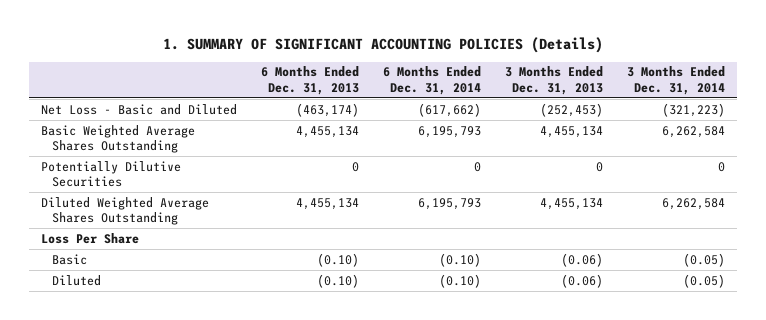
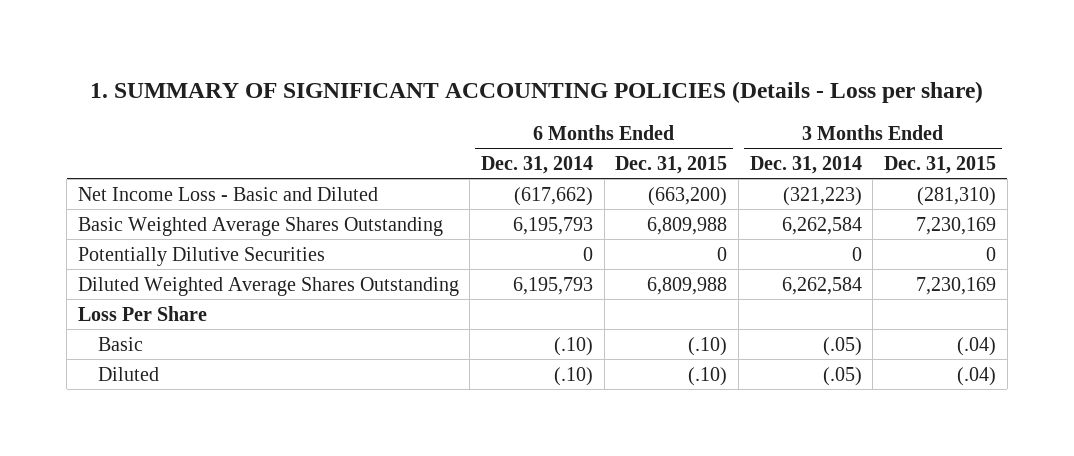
- 1. SUMMARY OF SIGNIFICANT ACCOUNTING POLICIES (Details)
+ 1. SUMMARY OF SIGNIFICANT ACCOUNTING POLICIES (Details - Loss per share)
- | 6 Months Ended Dec. 31, 2013 | 6 Months Ended Dec. 31, 2014 | 3 Months Ended Dec. 31, 2013 | 3 Months Ended Dec. 31, 2014
+ | 6 Months Ended Dec. 31, 2014 | 6 Months Ended Dec. 31, 2015 | 3 Months Ended Dec. 31, 2014 | 3 Months Ended Dec. 31, 2015
- Net Loss - Basic and Diluted | (463,174) | (617,662) | (252,453) | (321,223)
+ Net Income Loss - Basic and Diluted | (617,662) | (663,200) | (321,223) | (281,310)
- Basic | (0.10) | (0.10) | (0.06) | (0.05)
- Diluted | (0.10) | (0.10) | (0.06) | (0.05)
+ Basic | (.10) | (.10) | (.05) | (.04)
+ Diluted | (.10) | (.10) | (.05) | (.04)

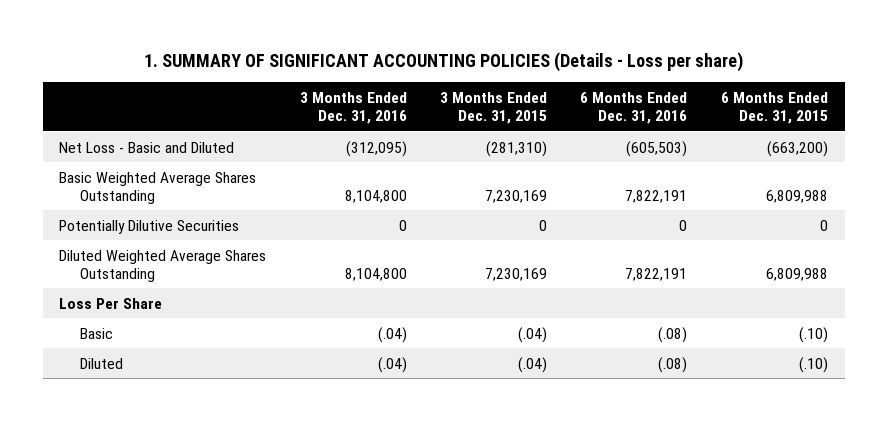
- | 6 Months Ended Dec. 31, 2014 | 6 Months Ended Dec. 31, 2015 | 3 Months Ended Dec. 31, 2014 | 3 Months Ended Dec. 31, 2015
+ | 3 Months Ended Dec. 31, 2016 | 3 Months Ended Dec. 31, 2015 | 6 Months Ended Dec. 31, 2016 | 6 Months Ended Dec. 31, 2015
- Net Income Loss - Basic and Diluted | (617,662) | (663,200) | (321,223) | (281,310)
+ Net Loss - Basic and Diluted | (312,095) | (281,310) | (605,503) | (663,200)

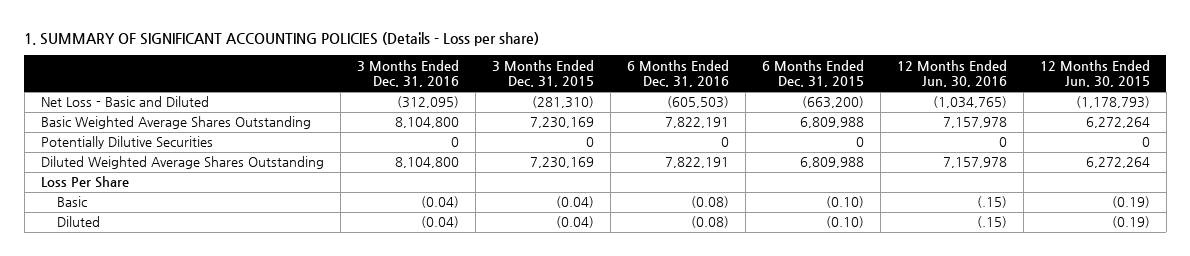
- | 3 Months Ended Dec. 31, 2016 | 3 Months Ended Dec. 31, 2015 | 6 Months Ended Dec. 31, 2016 | 6 Months Ended Dec. 31, 2015
+ | 3 Months Ended Dec. 31, 2016 | 3 Months Ended Dec. 31, 2015 | 6 Months Ended Dec. 31, 2016 | 6 Months Ended Dec. 31, 2015 | 12 Months Ended Jun. 30, 2016 | 12 Months Ended Jun. 30, 2015
- Basic | (.04) | (.04) | (.08) | (.10)
- Diluted | (.04) | (.04) | (.08) | (.10)
+ Basic | (0.04) | (0.04) | (0.08) | (0.10) | (.15) | (0.19)
+ Diluted | (0.04) | (0.04) | (0.08) | (0.10) | (.15) | (0.19)

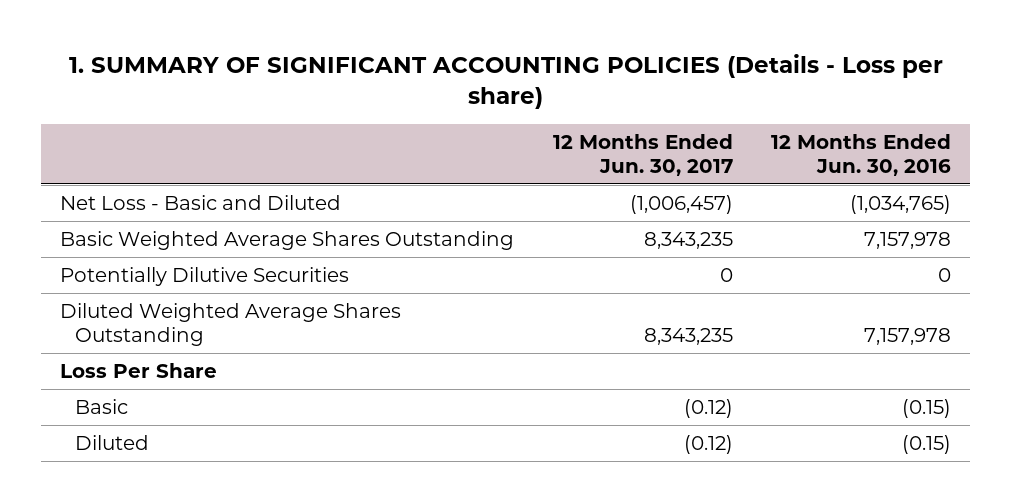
- | 3 Months Ended Dec. 31, 2016 | 3 Months Ended Dec. 31, 2015 | 6 Months Ended Dec. 31, 2016 | 6 Months Ended Dec. 31, 2015 | 12 Months Ended Jun. 30, 2016 | 12 Months Ended Jun. 30, 2015
+ | 12 Months Ended Jun. 30, 2017 | 12 Months Ended Jun. 30, 2016
- Basic | (0.04) | (0.04) | (0.08) | (0.10) | (.15) | (0.19)
- Diluted | (0.04) | (0.04) | (0.08) | (0.10) | (.15) | (0.19)
+ Basic | (0.12) | (0.15)
+ Diluted | (0.12) | (0.15)

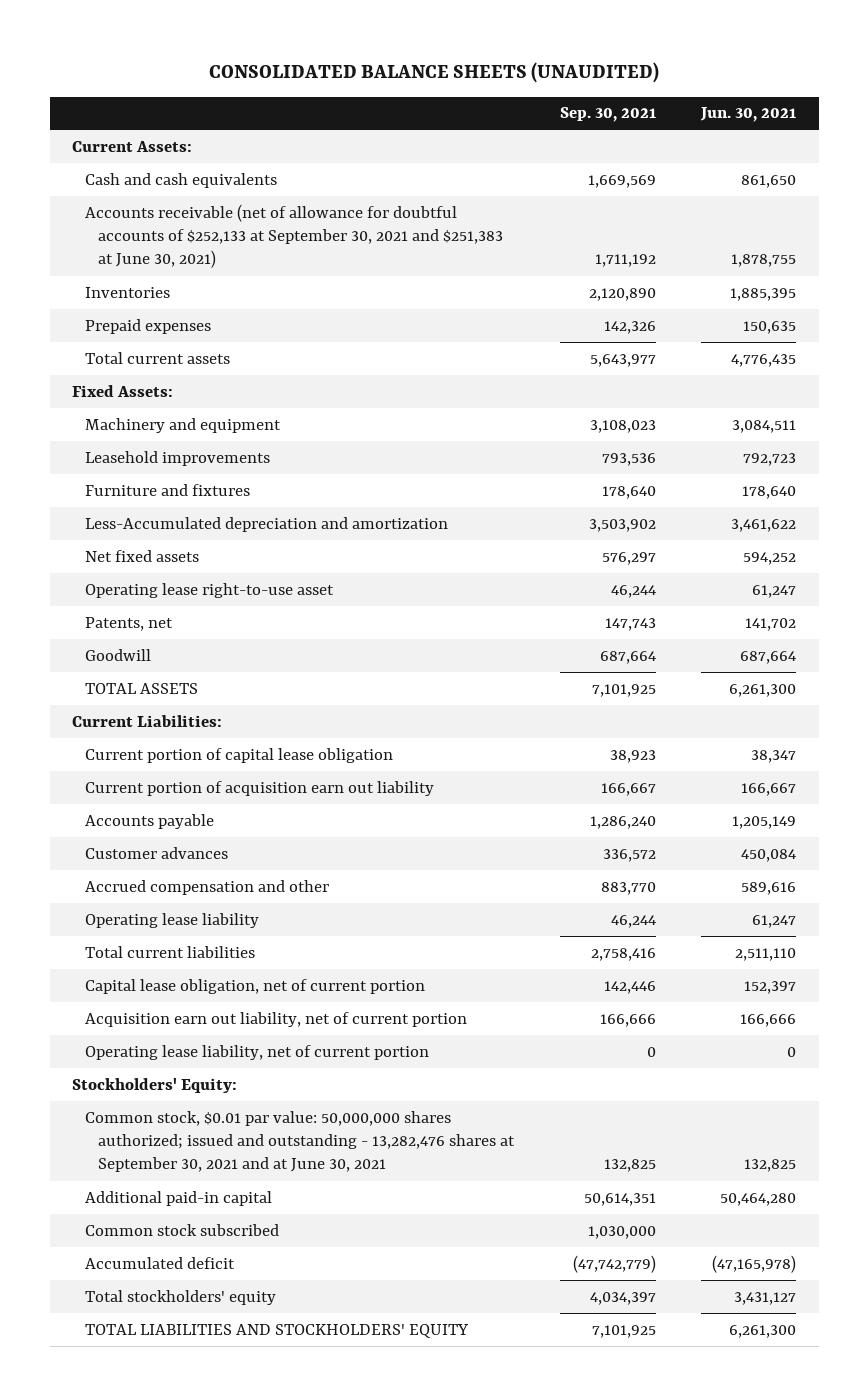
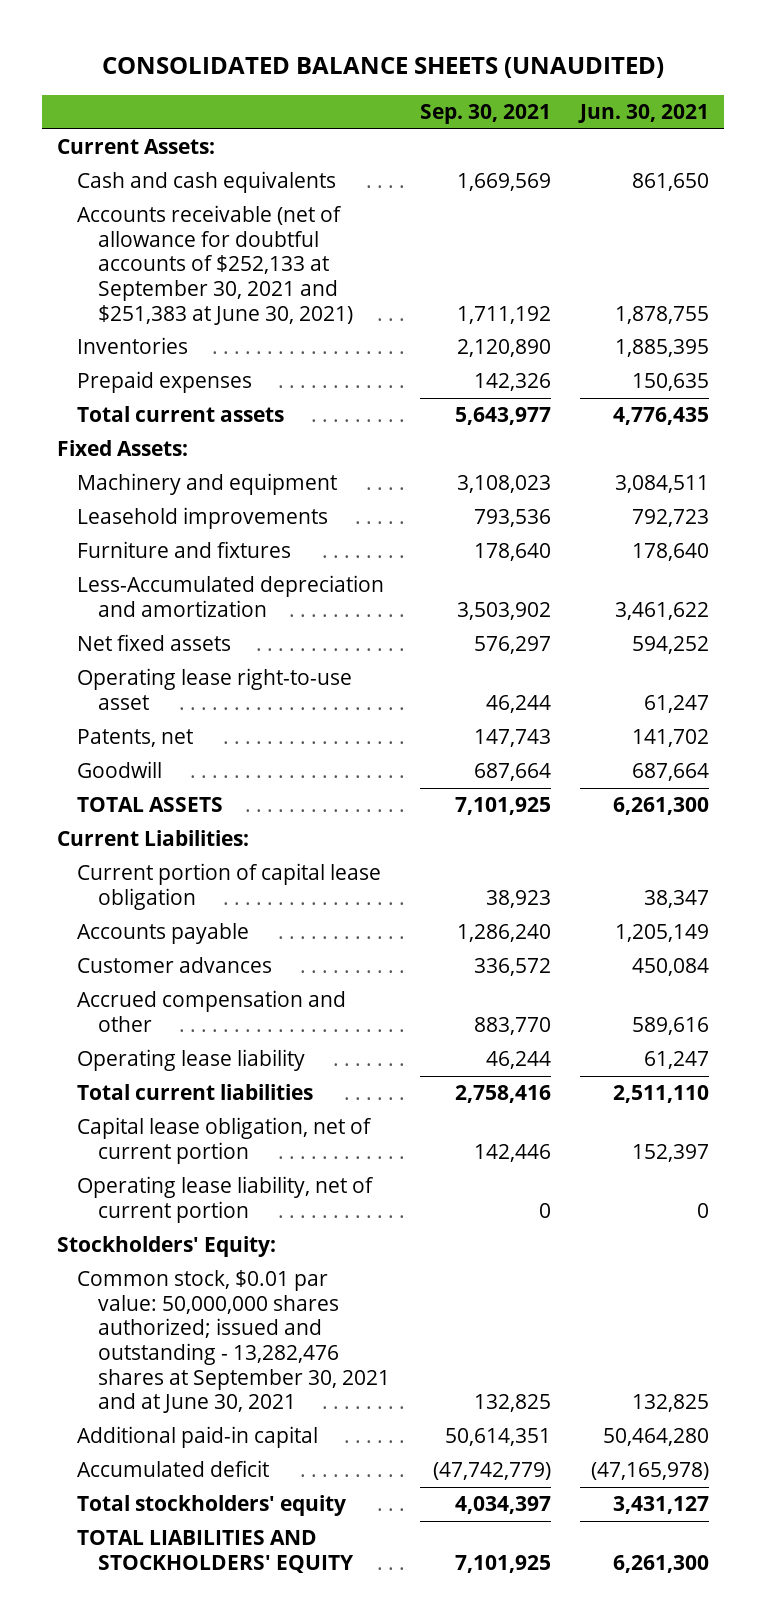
- Current portion of acquisition earn out liability | 166,667 | 166,667
- Acquisition earn out liability, net of current portion | 166,666 | 166,666
- Common stock subscribed | 1,030,000 |

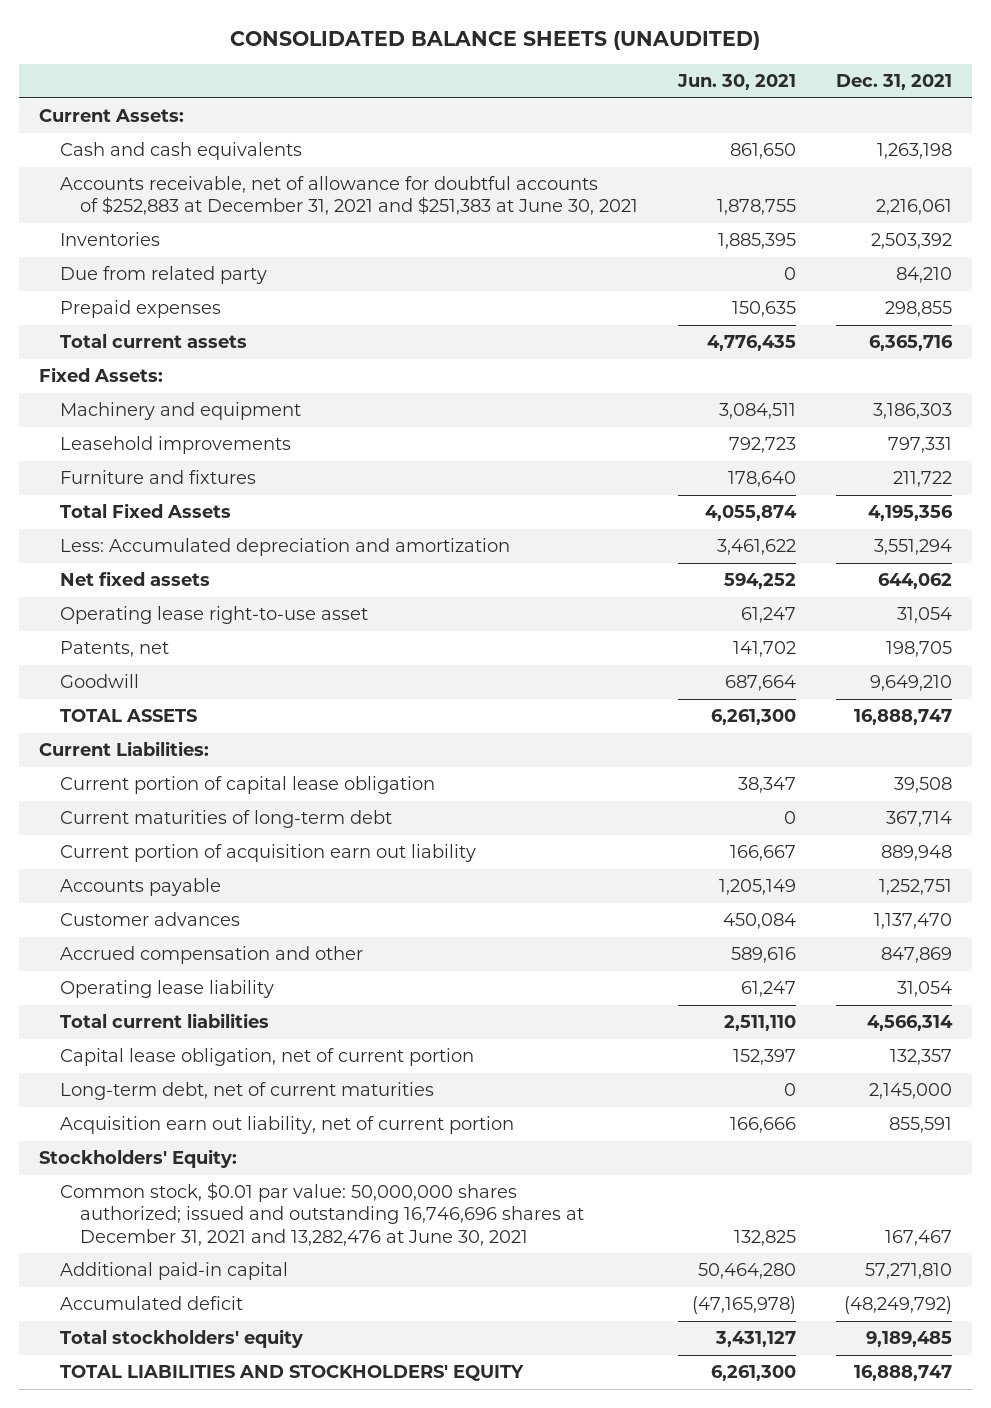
- | Sep. 30, 2021 | Jun. 30, 2021
+ | Jun. 30, 2021 | Dec. 31, 2021
- Accounts receivable (net of allowance for doubtful accounts of $252,133 at September 30, 2021 and $251,383 at June 30, 2021) | 1,711,192 | 1,878,755
+ Accounts receivable, net of allowance for doubtful accounts of $252,883 at December 31, 2021 and $251,383 at June 30, 2021 | 1,878,755 | 2,216,061
+ Due from related party | 0 | 84,210
- Less-Accumulated depreciation and amortization | 3,503,902 | 3,461,622
+ Total Fixed Assets | 4,055,874 | 4,195,356
+ Less: Accumulated depreciation and amortization | 3,461,622 | 3,551,294
+ Current maturities of long-term debt | 0 | 367,714
+ Current portion of acquisition earn out liability | 166,667 | 889,948
- Operating lease liability, net of current portion | 0 | 0
+ Long-term debt, net of current maturities | 0 | 2,145,000
+ Acquisition earn out liability, net of current portion | 166,666 | 855,591
- Common stock, $0.01 par value: 50,000,000 shares authorized; issued and outstanding - 13,282,476 shares at September 30, 2021 and at June 30, 2021 | 132,825 | 132,825
+ Common stock, $0.01 par value: 50,000,000 shares authorized; issued and outstanding 16,746,696 shares at December 31, 2021 and 13,282,476 at June 30, 2021 | 132,825 | 167,467

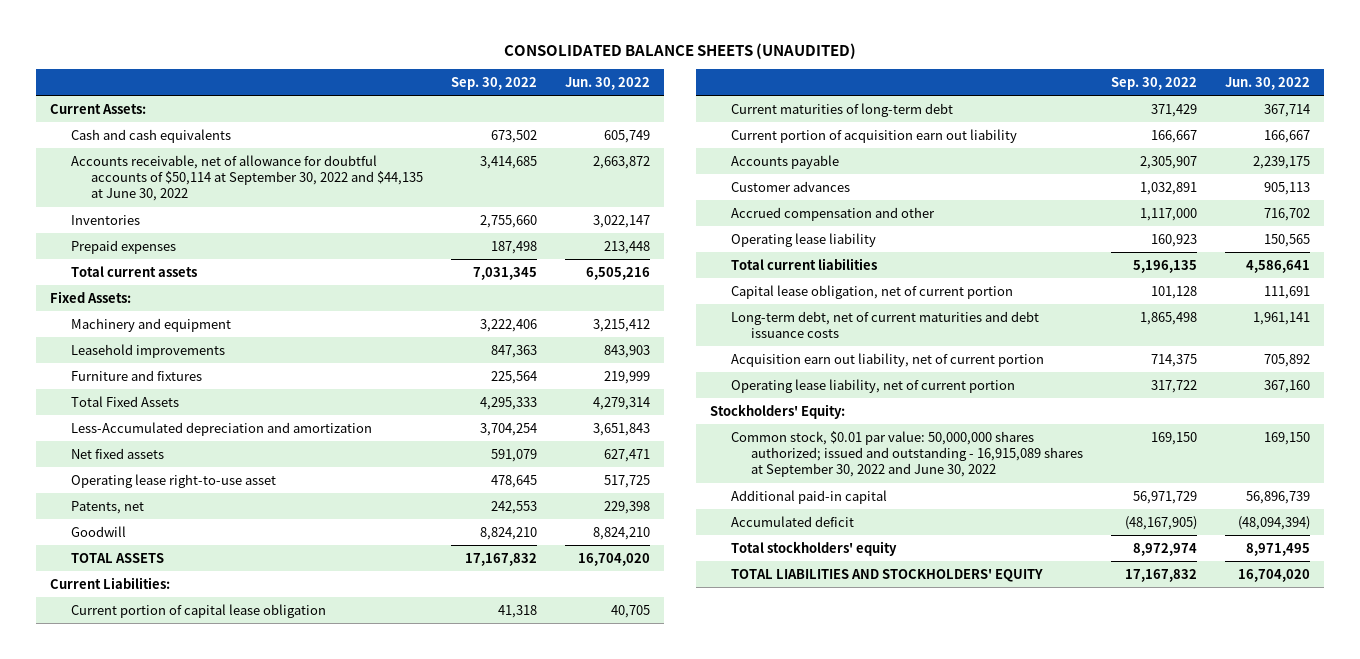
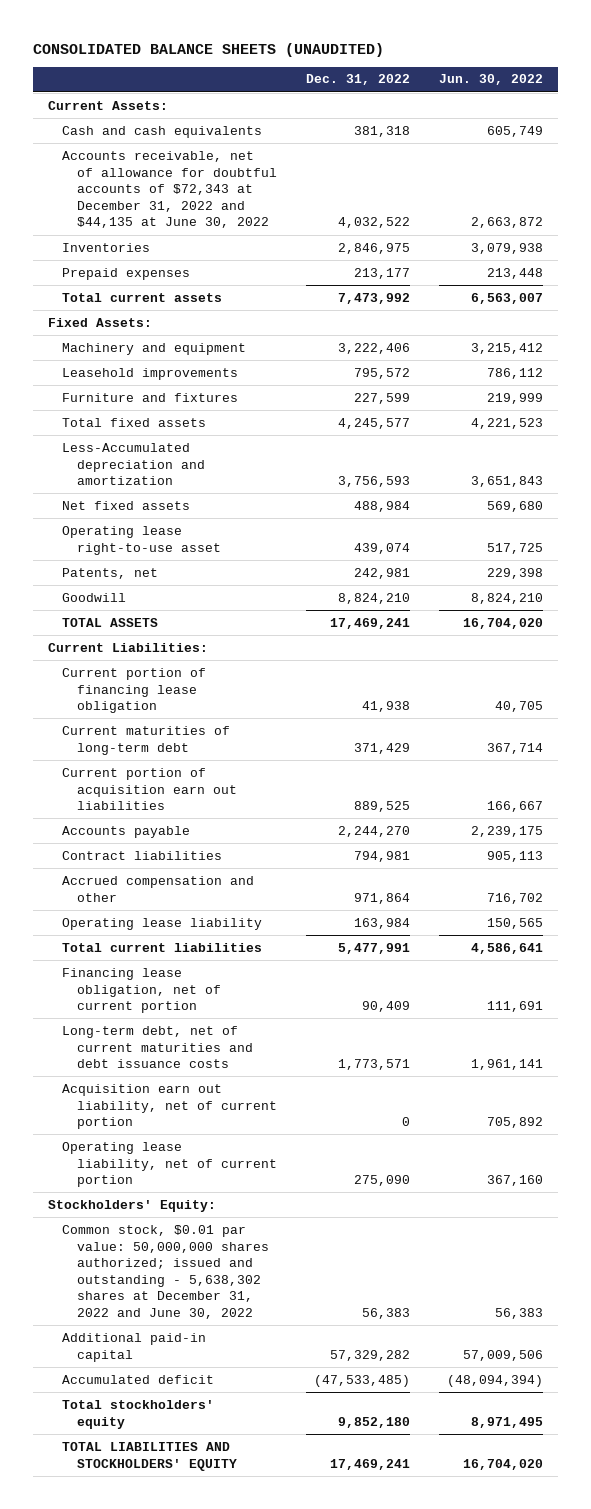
- | Sep. 30, 2022 | Jun. 30, 2022
+ | Dec. 31, 2022 | Jun. 30, 2022
- Accounts receivable, net of allowance for doubtful accounts of $50,114 at September 30, 2022 and $44,135 at June 30, 2022 | 3,414,685 | 2,663,872
- Inventories | 2,755,660 | 3,022,147
+ Accounts receivable, net of allowance for doubtful accounts of $72,343 at December 31, 2022 and $44,135 at June 30, 2022 | 4,032,522 | 2,663,872
+ Inventories | 2,846,975 | 3,079,938
- Total current assets | 7,031,345 | 6,505,216
+ Total current assets | 7,473,992 | 6,563,007
- Leasehold improvements | 847,363 | 843,903
+ Leasehold improvements | 795,572 | 786,112
- Total Fixed Assets | 4,295,333 | 4,279,314
+ Total fixed assets | 4,245,577 | 4,221,523
- Net fixed assets | 591,079 | 627,471
+ Net fixed assets | 488,984 | 569,680
- Current portion of capital lease obligation | 41,318 | 40,705
+ Current portion of financing lease obligation | 41,938 | 40,705
- Current portion of acquisition earn out liability | 166,667 | 166,667
+ Current portion of acquisition earn out liabilities | 889,525 | 166,667
- Customer advances | 1,032,891 | 905,113
+ Contract liabilities | 794,981 | 905,113
- Capital lease obligation, net of current portion | 101,128 | 111,691
+ Financing lease obligation, net of current portion | 90,409 | 111,691
- Common stock, $0.01 par value: 50,000,000 shares authorized; issued and outstanding - 16,915,089 shares at September 30, 2022 and June 30, 2022 | 169,150 | 169,150
- Additional paid-in capital | 56,971,729 | 56,896,739
+ Common stock, $0.01 par value: 50,000,000 shares authorized; issued and outstanding - 5,638,302 shares at December 31, 2022 and June 30, 2022 | 56,383 | 56,383
+ Additional paid-in capital | 57,329,282 | 57,009,506

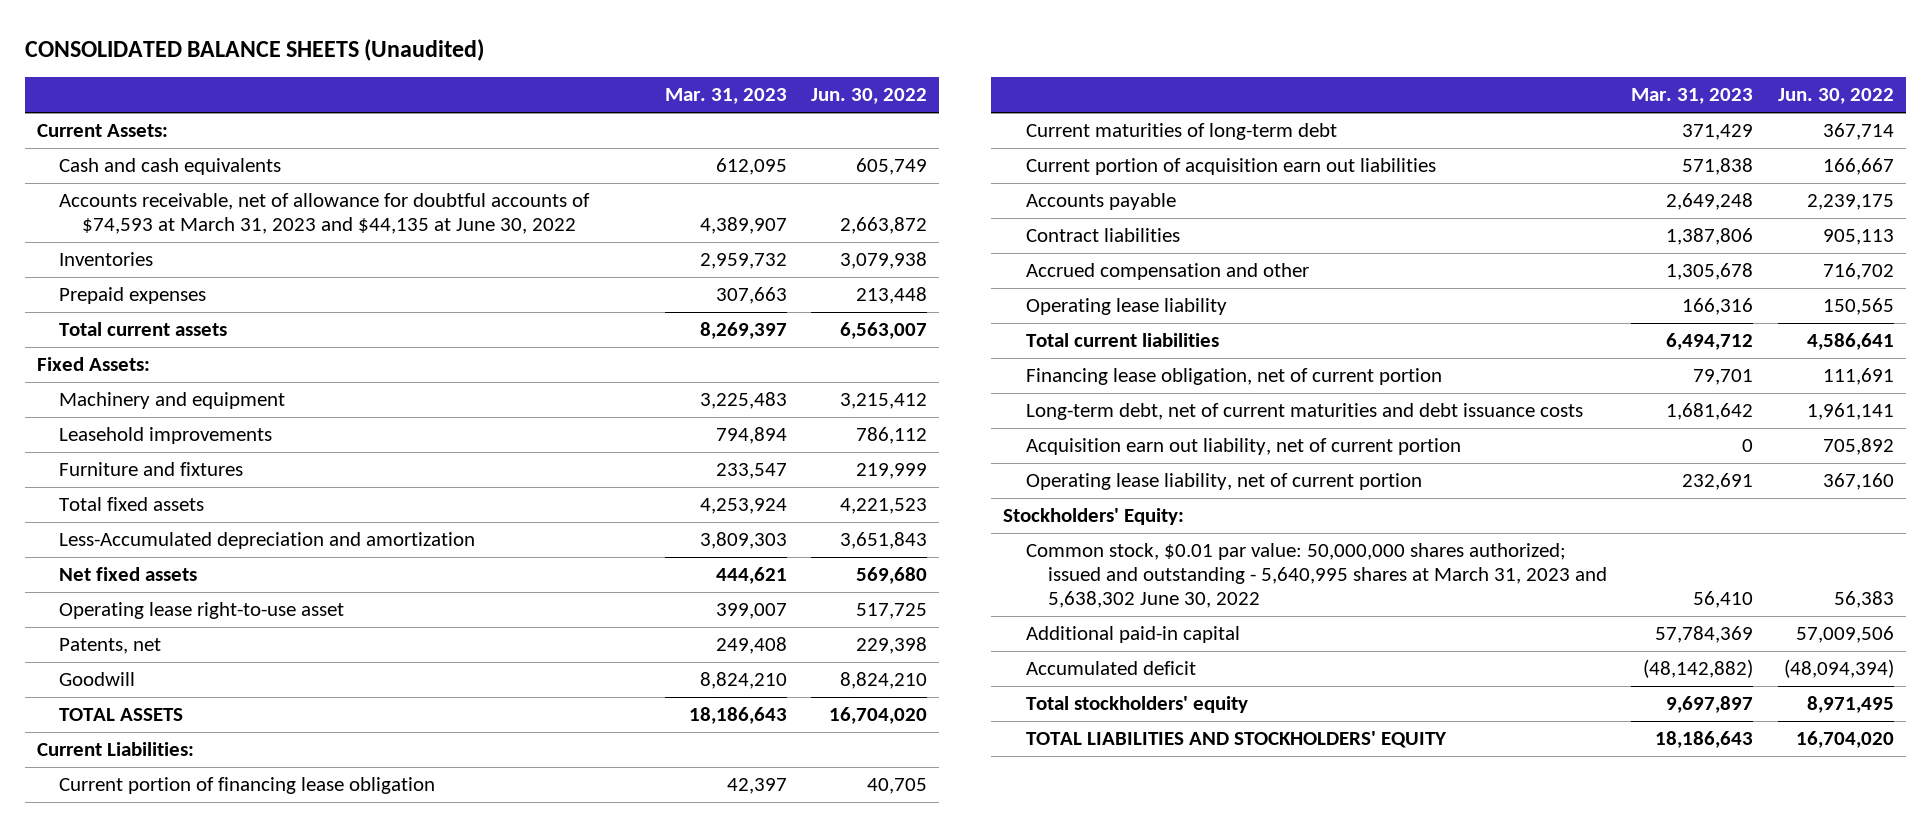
- CONSOLIDATED BALANCE SHEETS (UNAUDITED)
+ CONSOLIDATED BALANCE SHEETS (Unaudited)
- | Dec. 31, 2022 | Jun. 30, 2022
+ | Mar. 31, 2023 | Jun. 30, 2022
- Accounts receivable, net of allowance for doubtful accounts of $72,343 at December 31, 2022 and $44,135 at June 30, 2022 | 4,032,522 | 2,663,872
+ Accounts receivable, net of allowance for doubtful accounts of $74,593 at March 31, 2023 and $44,135 at June 30, 2022 | 4,389,907 | 2,663,872
- Common stock, $0.01 par value: 50,000,000 shares authorized; issued and outstanding - 5,638,302 shares at December 31, 2022 and June 30, 2022 | 56,383 | 56,383
+ Common stock, $0.01 par value: 50,000,000 shares authorized; issued and outstanding - 5,640,995 shares at March 31, 2023 and 5,638,302 June 30, 2022 | 56,410 | 56,383

